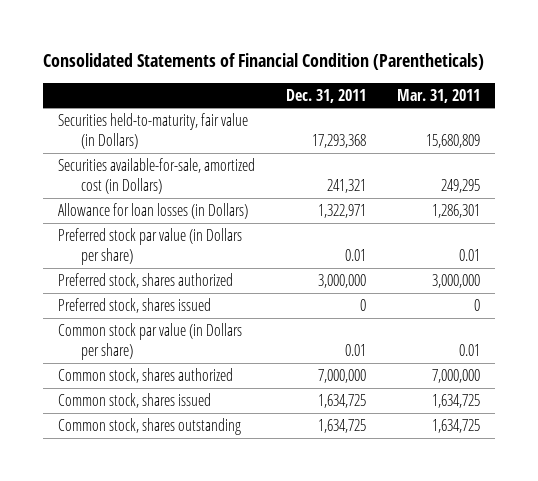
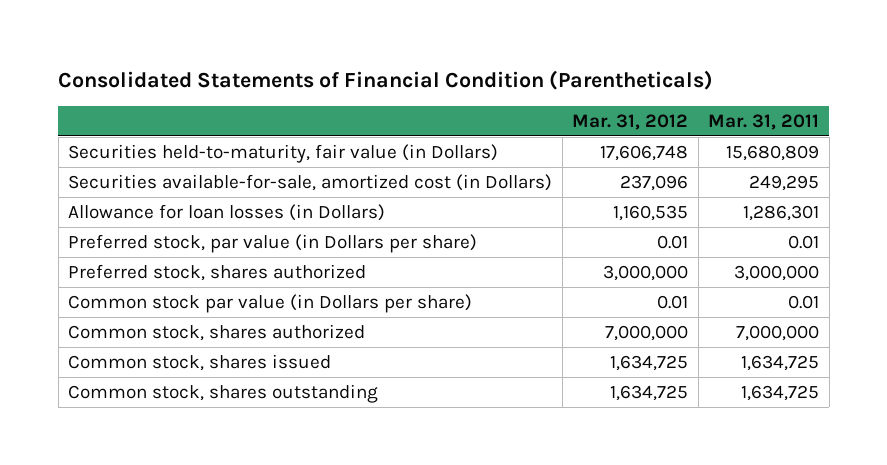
- | Dec. 31, 2011 | Mar. 31, 2011
+ | Mar. 31, 2012 | Mar. 31, 2011
- Preferred stock par value (in Dollars per share) | 0.01 | 0.01
+ Preferred stock, par value (in Dollars per share) | 0.01 | 0.01
- Preferred stock, shares issued | 0 | 0

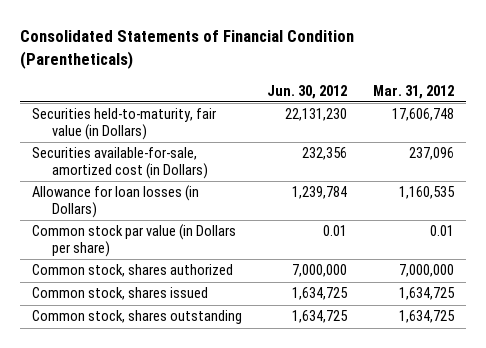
- | Mar. 31, 2012 | Mar. 31, 2011
+ | Jun. 30, 2012 | Mar. 31, 2012
- Preferred stock, par value (in Dollars per share) | 0.01 | 0.01
- Preferred stock, shares authorized | 3,000,000 | 3,000,000

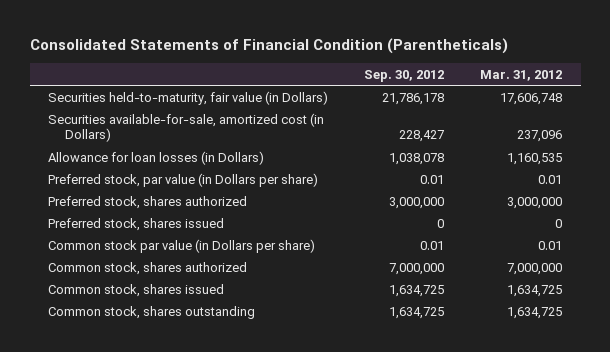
- | Jun. 30, 2012 | Mar. 31, 2012
+ | Sep. 30, 2012 | Mar. 31, 2012
+ Preferred stock, par value (in Dollars per share) | 0.01 | 0.01
+ Preferred stock, shares authorized | 3,000,000 | 3,000,000
+ Preferred stock, shares issued | 0 | 0

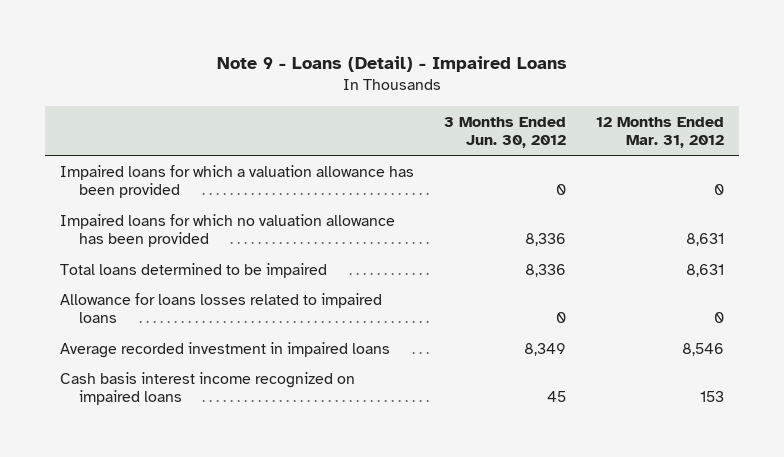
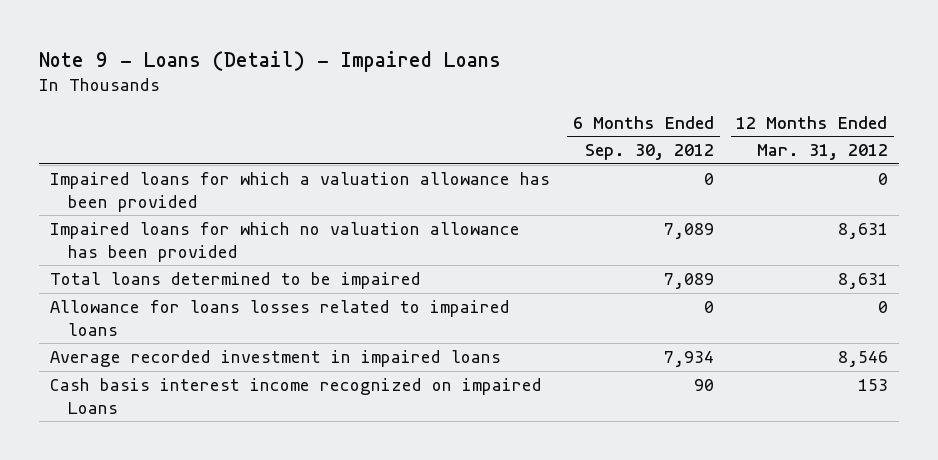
- | 3 Months Ended Jun. 30, 2012 | 12 Months Ended Mar. 31, 2012
+ | 6 Months Ended Sep. 30, 2012 | 12 Months Ended Mar. 31, 2012
- Cash basis interest income recognized on impaired loans | 45 | 153
+ Cash basis interest income recognized on impaired Loans | 90 | 153

